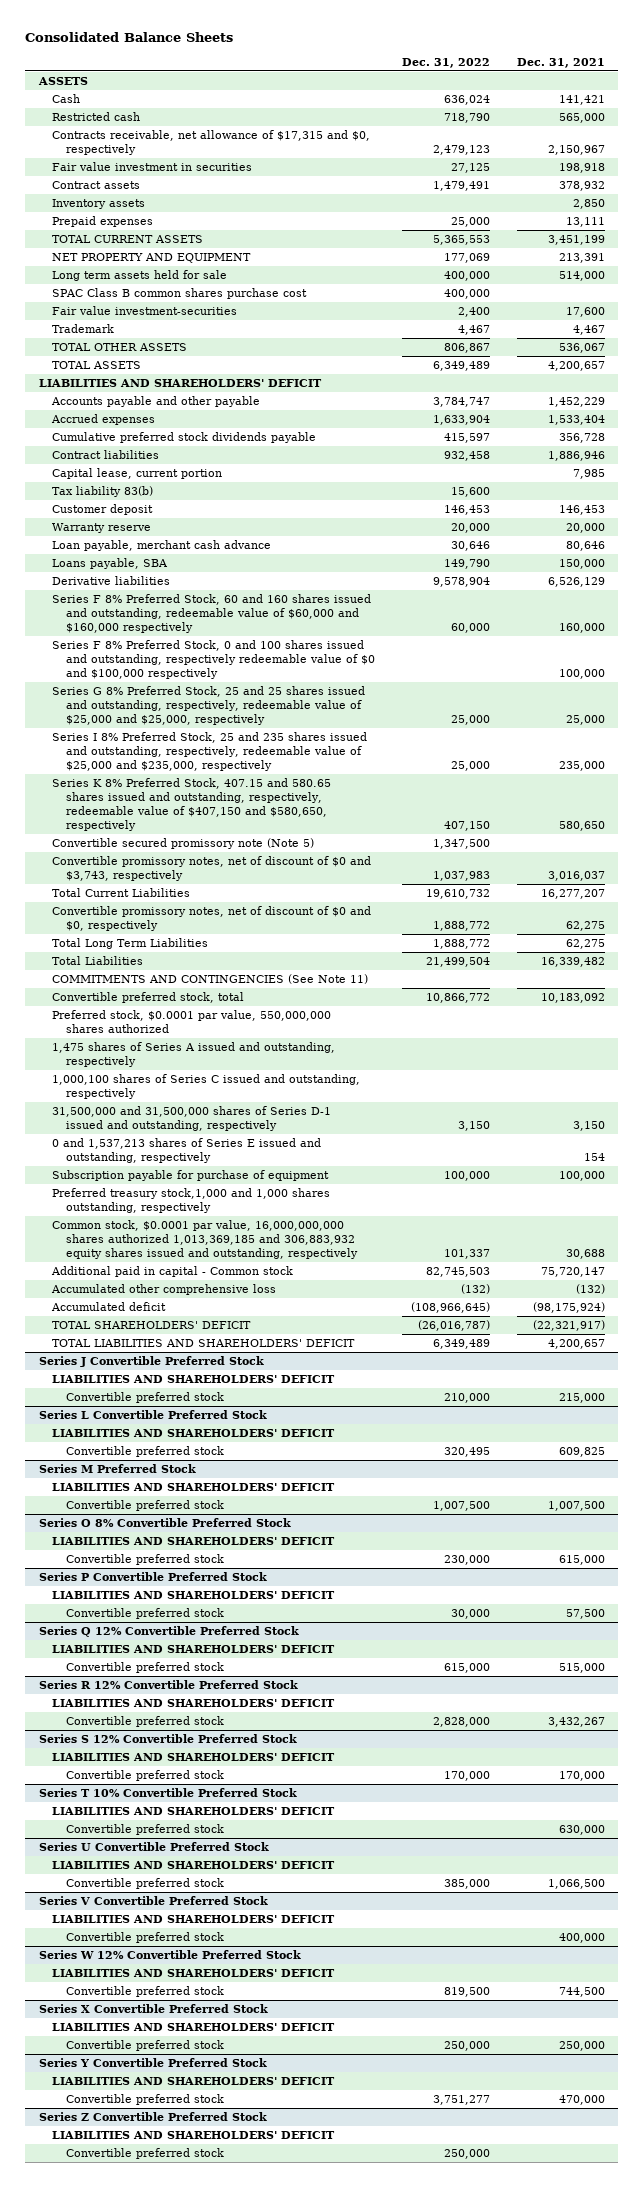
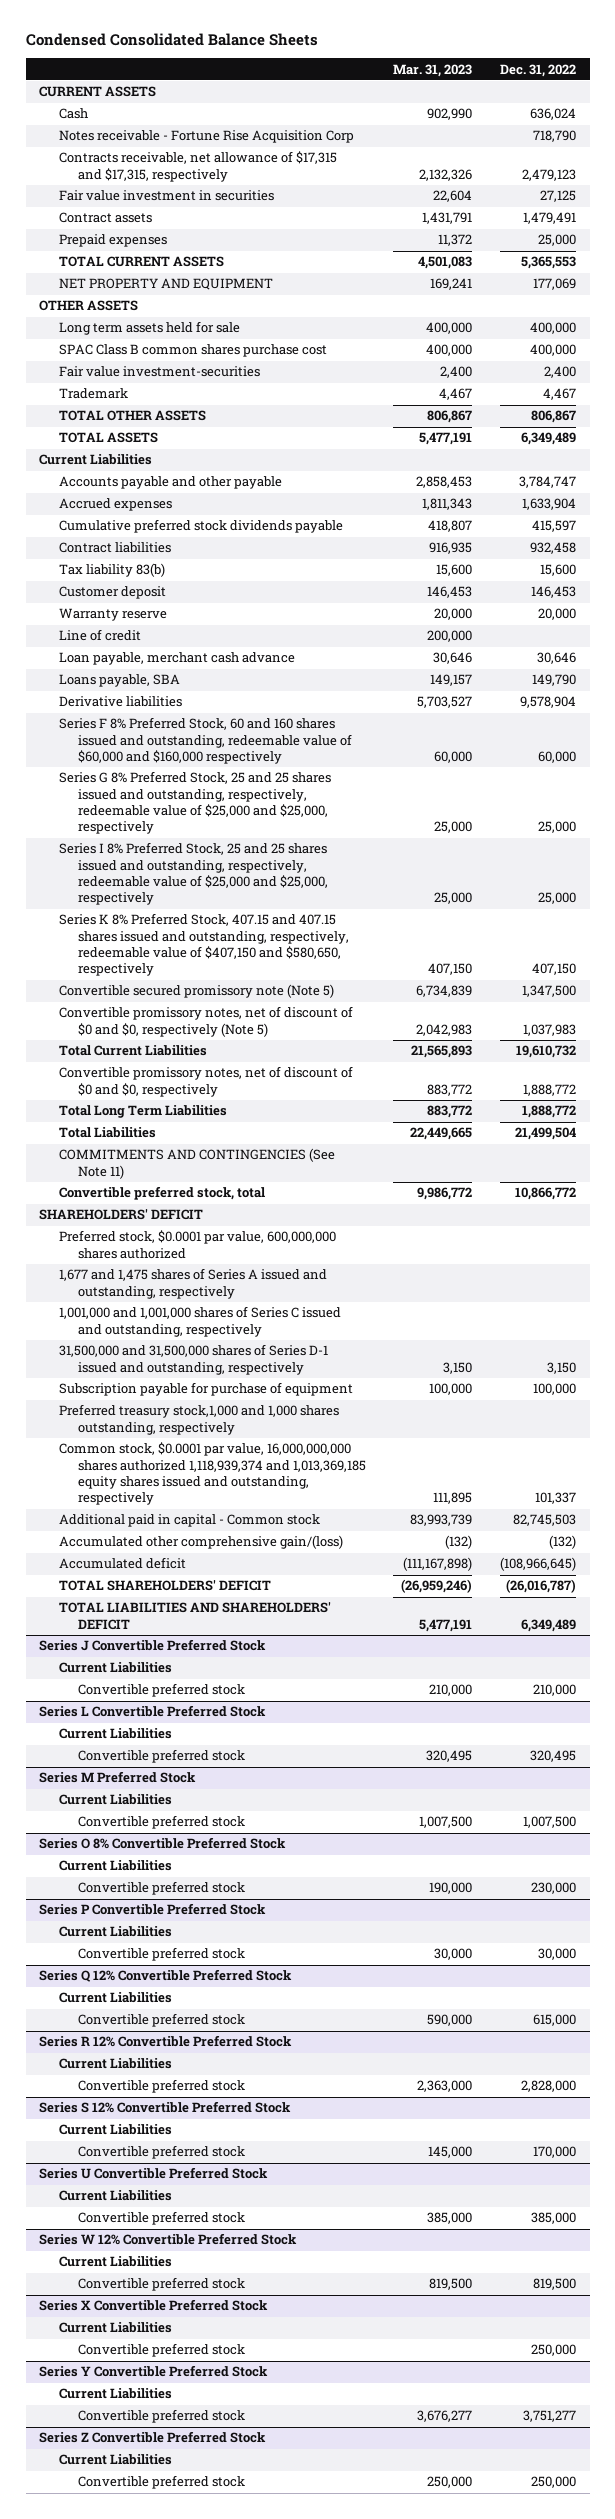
- Consolidated Balance Sheets
+ Condensed Consolidated Balance Sheets
- | Dec. 31, 2022 | Dec. 31, 2021
+ | Mar. 31, 2023 | Dec. 31, 2022
- ASSETS
+ CURRENT ASSETS
- Restricted cash | 718,790 | 565,000
- Contracts receivable, net allowance of $17,315 and $0, respectively | 2,479,123 | 2,150,967
+ Notes receivable - Fortune Rise Acquisition Corp | | 718,790
+ Contracts receivable, net allowance of $17,315 and $17,315, respectively | 2,132,326 | 2,479,123
- Inventory assets | | 2,850
+ OTHER ASSETS
- LIABILITIES AND SHAREHOLDERS' DEFICIT
+ Current Liabilities
- Capital lease, current portion | | 7,985
+ Line of credit | 200,000 |
- Series F 8% Preferred Stock, 0 and 100 shares issued and outstanding, respectively redeemable value of $0 and $100,000 respectively | | 100,000
- Series I 8% Preferred Stock, 25 and 235 shares issued and outstanding, respectively, redeemable value of $25,000 and $235,000, respectively | 25,000 | 235,000
- Series K 8% Preferred Stock, 407.15 and 580.65 shares issued and outstanding, respectively, redeemable value of $407,150 and $580,650, respectively | 407,150 | 580,650
+ Series I 8% Preferred Stock, 25 and 25 shares issued and outstanding, respectively, redeemable value of $25,000 and $25,000, respectively | 25,000 | 25,000
+ Series K 8% Preferred Stock, 407.15 and 407.15 shares issued and outstanding, respectively, redeemable value of $407,150 and $580,650, respectively | 407,150 | 407,150
- Convertible promissory notes, net of discount of $0 and $3,743, respectively | 1,037,983 | 3,016,037
+ Convertible promissory notes, net of discount of $0 and $0, respectively (Note 5) | 2,042,983 | 1,037,983
- Preferred stock, $0.0001 par value, 550,000,000 shares authorized
- 1,475 shares of Series A issued and outstanding, respectively
- 1,000,100 shares of Series C issued and outstanding, respectively
+ SHAREHOLDERS' DEFICIT
+ Preferred stock, $0.0001 par value, 600,000,000 shares authorized
+ 1,677 and 1,475 shares of Series A issued and outstanding, respectively
+ 1,001,000 and 1,001,000 shares of Series C issued and outstanding, respectively
- 0 and 1,537,213 shares of Series E issued and outstanding, respectively | | 154
- Common stock, $0.0001 par value, 16,000,000,000 shares authorized 1,013,369,185 and 306,883,932 equity shares issued and outstanding, respectively | 101,337 | 30,688
+ Common stock, $0.0001 par value, 16,000,000,000 shares authorized 1,118,939,374 and 1,013,369,185 equity shares issued and outstanding, respectively | 111,895 | 101,337
- Accumulated other comprehensive loss | (132) | (132)
+ Accumulated other comprehensive gain/(loss) | (132) | (132)
@ Series J Convertible Preferred Stock
- LIABILITIES AND SHAREHOLDERS' DEFICIT
+ Current Liabilities
@ Series L Convertible Preferred Stock
- LIABILITIES AND SHAREHOLDERS' DEFICIT
+ Current Liabilities
@ Series M Preferred Stock
- LIABILITIES AND SHAREHOLDERS' DEFICIT
+ Current Liabilities
@ Series O 8% Convertible Preferred Stock
- LIABILITIES AND SHAREHOLDERS' DEFICIT
+ Current Liabilities
@ Series P Convertible Preferred Stock
- LIABILITIES AND SHAREHOLDERS' DEFICIT
+ Current Liabilities
@ Series Q 12% Convertible Preferred Stock
- LIABILITIES AND SHAREHOLDERS' DEFICIT
+ Current Liabilities
@ Series R 12% Convertible Preferred Stock
- LIABILITIES AND SHAREHOLDERS' DEFICIT
+ Current Liabilities
@ Series S 12% Convertible Preferred Stock
- LIABILITIES AND SHAREHOLDERS' DEFICIT
+ Current Liabilities
- Series T 10% Convertible Preferred Stock
- LIABILITIES AND SHAREHOLDERS' DEFICIT
- Convertible preferred stock | | 630,000
@ Series U Convertible Preferred Stock
- LIABILITIES AND SHAREHOLDERS' DEFICIT
+ Current Liabilities
- Series V Convertible Preferred Stock
- LIABILITIES AND SHAREHOLDERS' DEFICIT
- Convertible preferred stock | | 400,000
@ Series W 12% Convertible Preferred Stock
- LIABILITIES AND SHAREHOLDERS' DEFICIT
+ Current Liabilities
@ Series X Convertible Preferred Stock
- LIABILITIES AND SHAREHOLDERS' DEFICIT
+ Current Liabilities
@ Series Y Convertible Preferred Stock
- LIABILITIES AND SHAREHOLDERS' DEFICIT
+ Current Liabilities
@ Series Z Convertible Preferred Stock
- LIABILITIES AND SHAREHOLDERS' DEFICIT
+ Current Liabilities

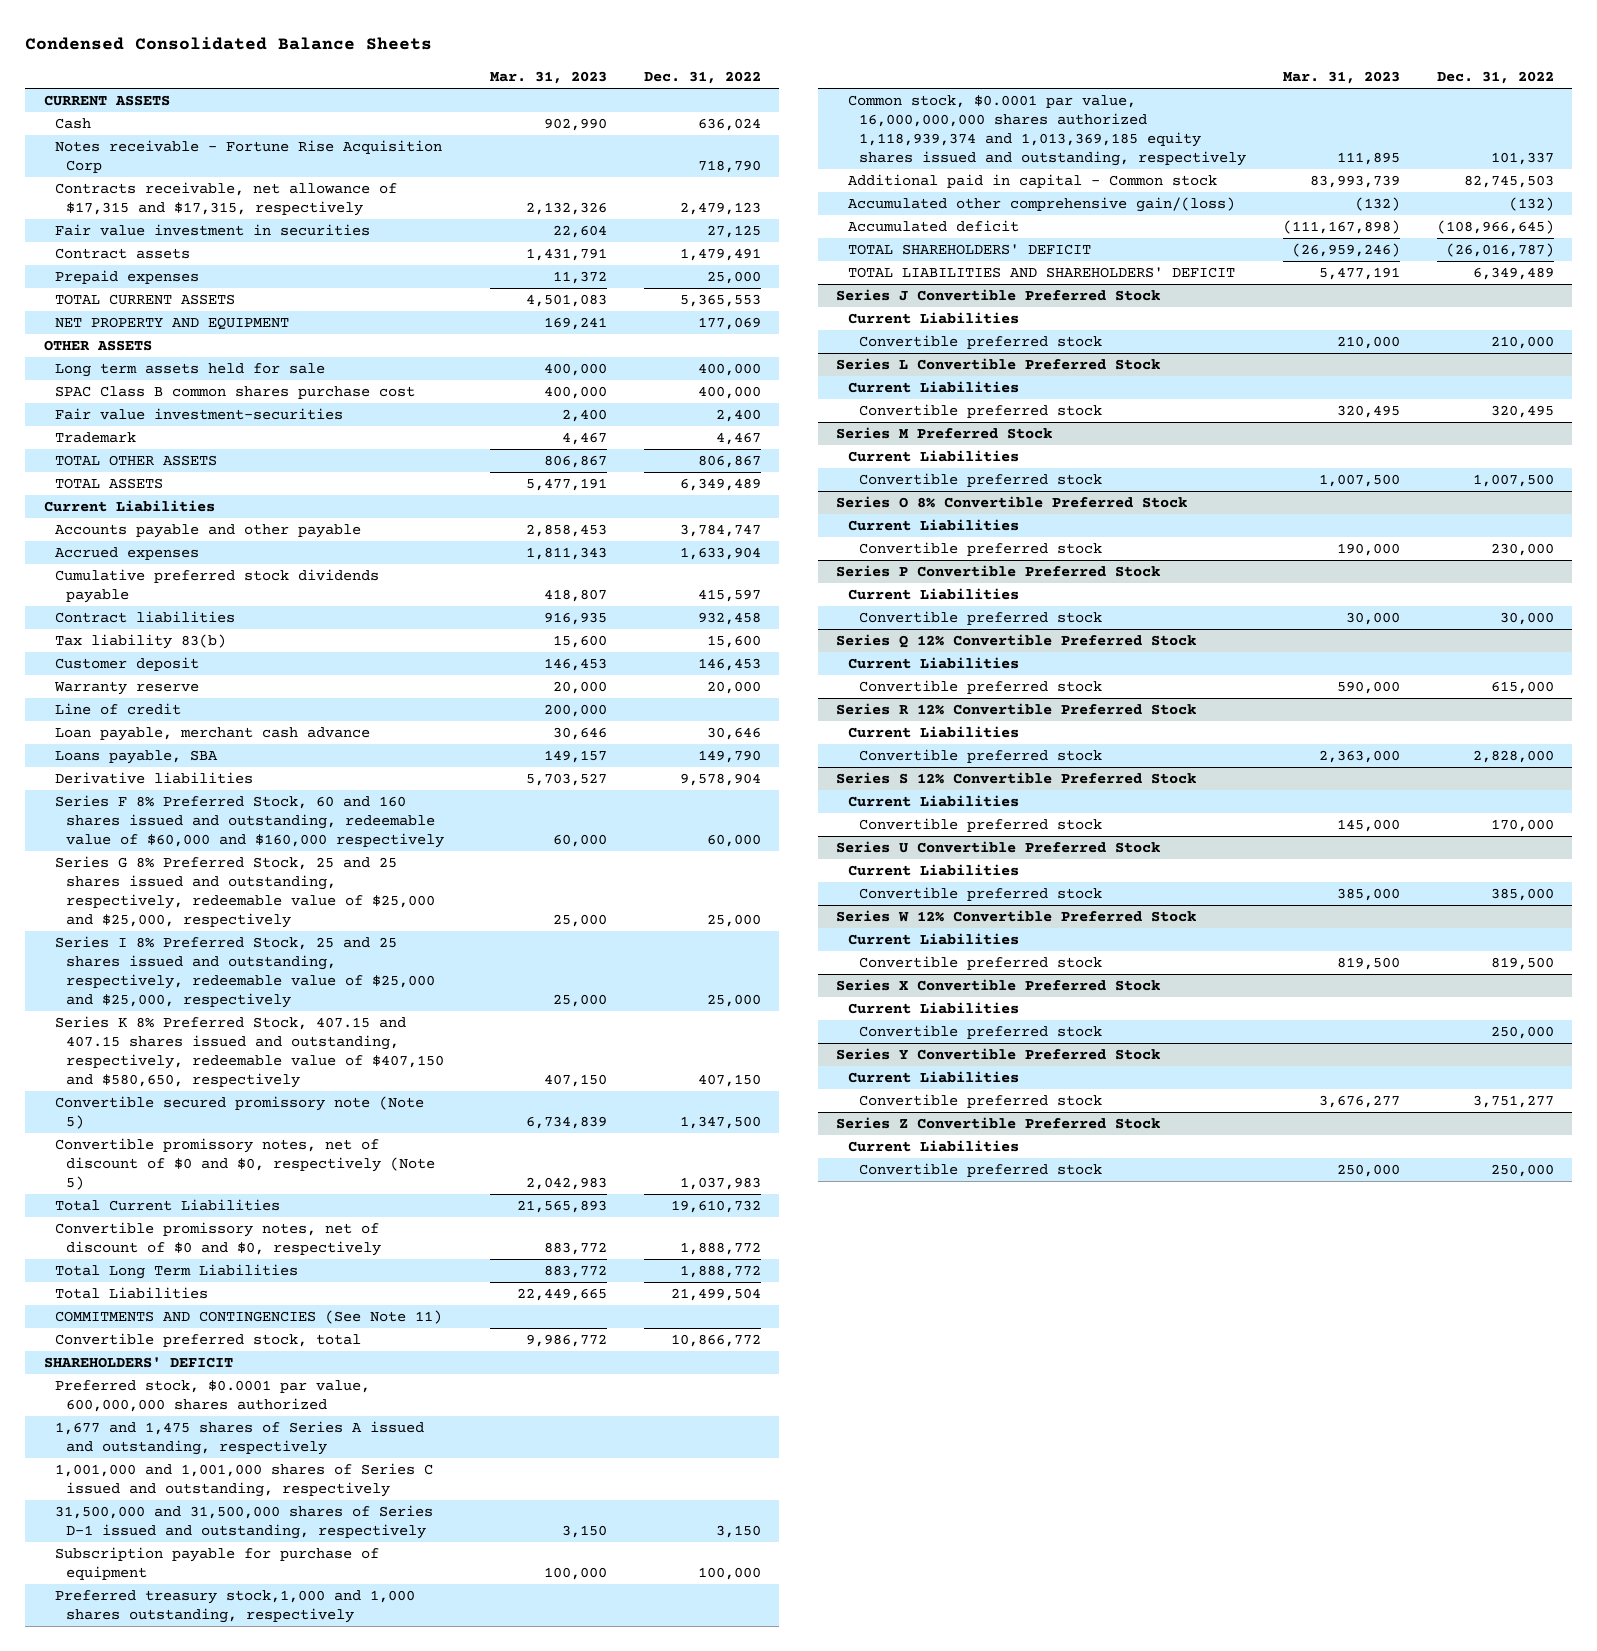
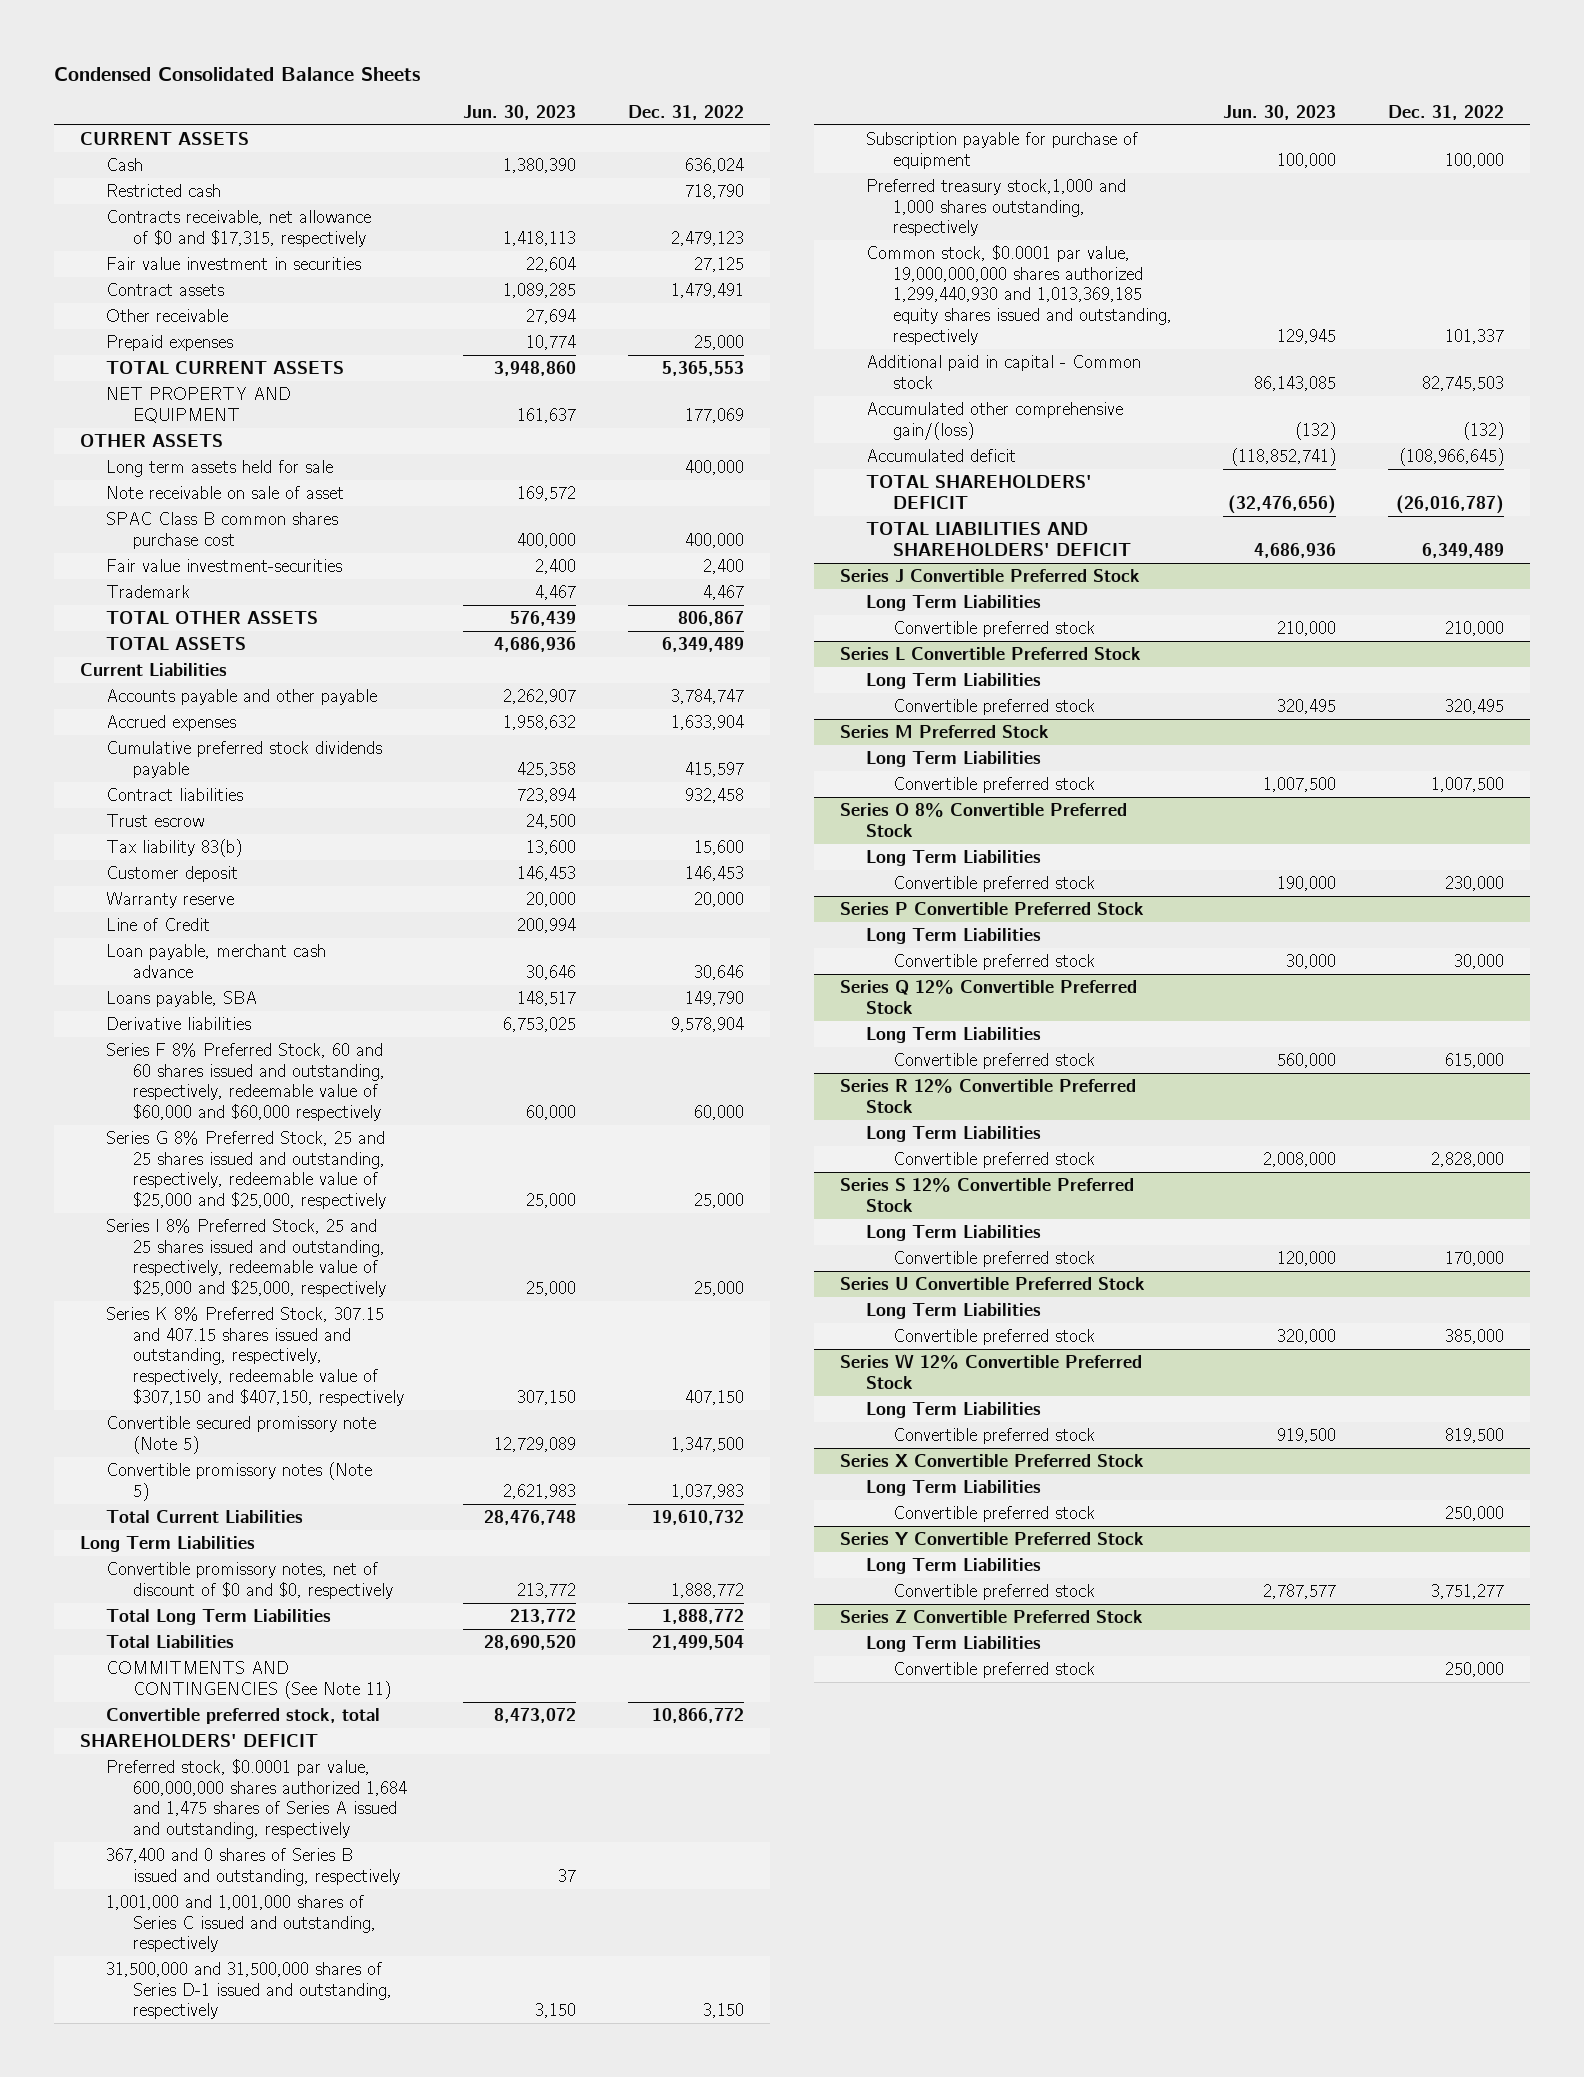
- | Mar. 31, 2023 | Dec. 31, 2022
+ | Jun. 30, 2023 | Dec. 31, 2022
- Notes receivable - Fortune Rise Acquisition Corp | | 718,790
- Contracts receivable, net allowance of $17,315 and $17,315, respectively | 2,132,326 | 2,479,123
+ Restricted cash | | 718,790
+ Contracts receivable, net allowance of $0 and $17,315, respectively | 1,418,113 | 2,479,123
+ Other receivable | 27,694 |
+ Note receivable on sale of asset | 169,572 |
+ Trust escrow | 24,500 |
- Line of credit | 200,000 |
+ Line of Credit | 200,994 |
- Series F 8% Preferred Stock, 60 and 160 shares issued and outstanding, redeemable value of $60,000 and $160,000 respectively | 60,000 | 60,000
+ Series F 8% Preferred Stock, 60 and 60 shares issued and outstanding, respectively, redeemable value of $60,000 and $60,000 respectively | 60,000 | 60,000
- Series K 8% Preferred Stock, 407.15 and 407.15 shares issued and outstanding, respectively, redeemable value of $407,150 and $580,650, respectively | 407,150 | 407,150
+ Series K 8% Preferred Stock, 307.15 and 407.15 shares issued and outstanding, respectively, respectively, redeemable value of $307,150 and $407,150, respectively | 307,150 | 407,150
- Convertible promissory notes, net of discount of $0 and $0, respectively (Note 5) | 2,042,983 | 1,037,983
+ Convertible promissory notes (Note 5) | 2,621,983 | 1,037,983
+ Long Term Liabilities
- Preferred stock, $0.0001 par value, 600,000,000 shares authorized
- 1,677 and 1,475 shares of Series A issued and outstanding, respectively
+ Preferred stock, $0.0001 par value, 600,000,000 shares authorized 1,684 and 1,475 shares of Series A issued and outstanding, respectively
+ 367,400 and 0 shares of Series B issued and outstanding, respectively | 37 |
- Common stock, $0.0001 par value, 16,000,000,000 shares authorized 1,118,939,374 and 1,013,369,185 equity shares issued and outstanding, respectively | 111,895 | 101,337
+ Common stock, $0.0001 par value, 19,000,000,000 shares authorized 1,299,440,930 and 1,013,369,185 equity shares issued and outstanding, respectively | 129,945 | 101,337
@ Series J Convertible Preferred Stock
- Current Liabilities
+ Long Term Liabilities
@ Series L Convertible Preferred Stock
- Current Liabilities
+ Long Term Liabilities
@ Series M Preferred Stock
- Current Liabilities
+ Long Term Liabilities
@ Series O 8% Convertible Preferred Stock
- Current Liabilities
+ Long Term Liabilities
@ Series P Convertible Preferred Stock
- Current Liabilities
+ Long Term Liabilities
@ Series Q 12% Convertible Preferred Stock
- Current Liabilities
+ Long Term Liabilities
@ Series R 12% Convertible Preferred Stock
- Current Liabilities
+ Long Term Liabilities
@ Series S 12% Convertible Preferred Stock
- Current Liabilities
+ Long Term Liabilities
@ Series U Convertible Preferred Stock
- Current Liabilities
+ Long Term Liabilities
@ Series W 12% Convertible Preferred Stock
- Current Liabilities
+ Long Term Liabilities
@ Series X Convertible Preferred Stock
- Current Liabilities
+ Long Term Liabilities
@ Series Y Convertible Preferred Stock
- Current Liabilities
+ Long Term Liabilities
@ Series Z Convertible Preferred Stock
- Current Liabilities
+ Long Term Liabilities

